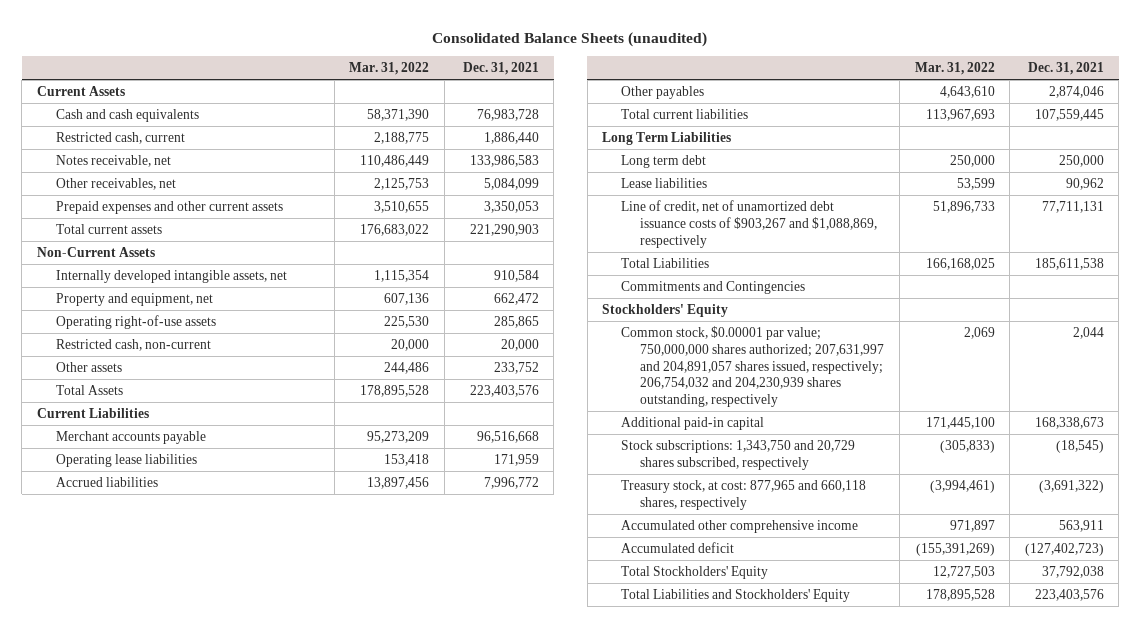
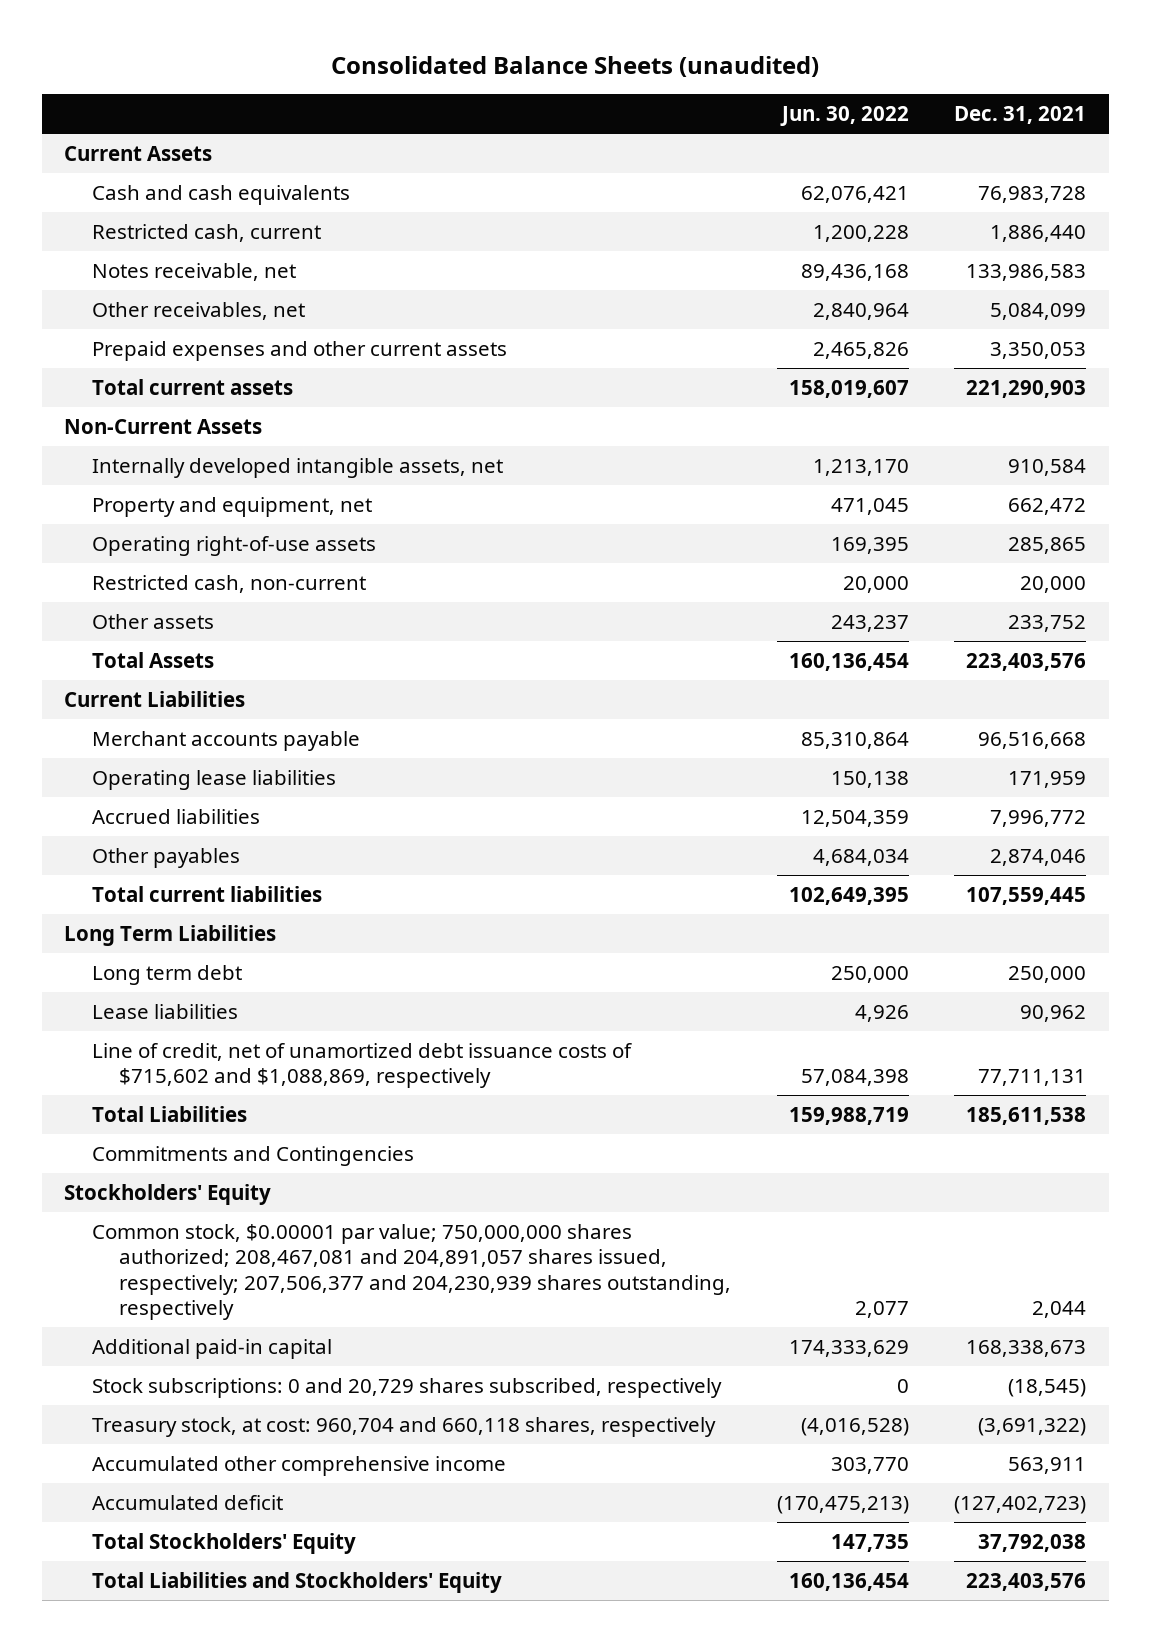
- | Mar. 31, 2022 | Dec. 31, 2021
+ | Jun. 30, 2022 | Dec. 31, 2021
- Line of credit, net of unamortized debt issuance costs of $903,267 and $1,088,869, respectively | 51,896,733 | 77,711,131
+ Line of credit, net of unamortized debt issuance costs of $715,602 and $1,088,869, respectively | 57,084,398 | 77,711,131
- Common stock, $0.00001 par value; 750,000,000 shares authorized; 207,631,997 and 204,891,057 shares issued, respectively; 206,754,032 and 204,230,939 shares outstanding, respectively | 2,069 | 2,044
+ Common stock, $0.00001 par value; 750,000,000 shares authorized; 208,467,081 and 204,891,057 shares issued, respectively; 207,506,377 and 204,230,939 shares outstanding, respectively | 2,077 | 2,044
- Stock subscriptions: 1,343,750 and 20,729 shares subscribed, respectively | (305,833) | (18,545)
- Treasury stock, at cost: 877,965 and 660,118 shares, respectively | (3,994,461) | (3,691,322)
+ Stock subscriptions: 0 and 20,729 shares subscribed, respectively | 0 | (18,545)
+ Treasury stock, at cost: 960,704 and 660,118 shares, respectively | (4,016,528) | (3,691,322)

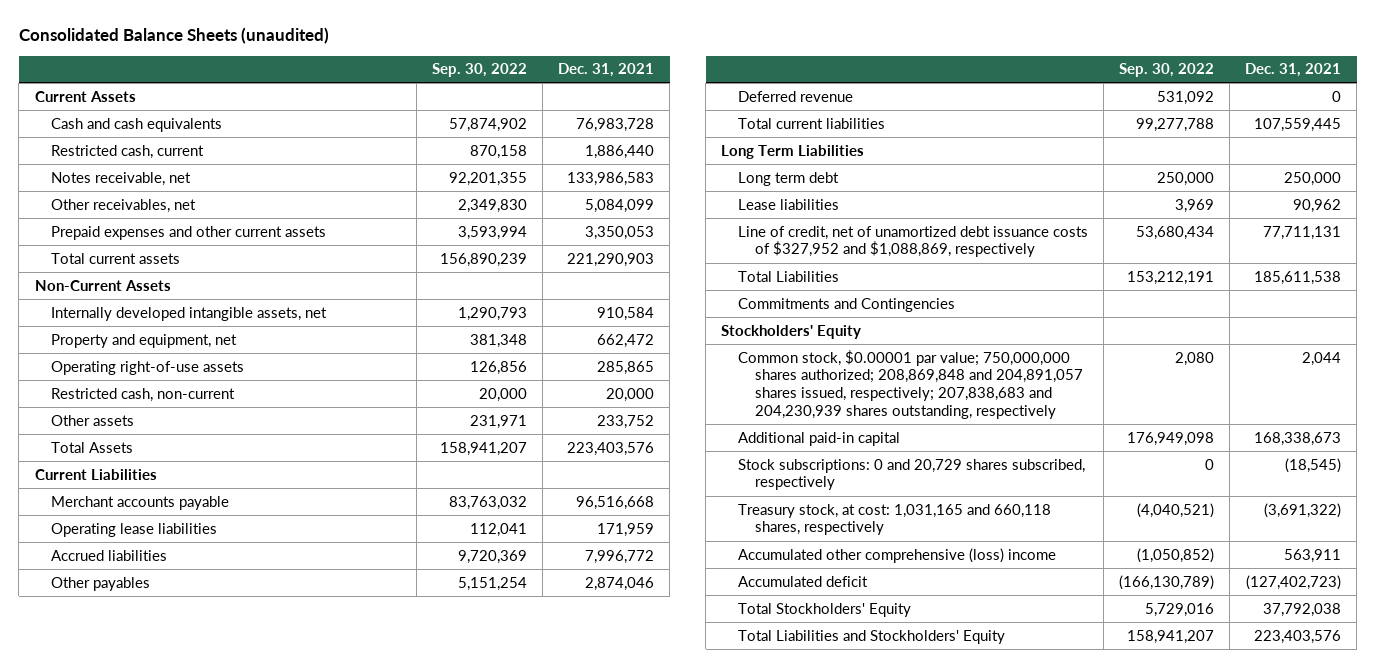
- | Jun. 30, 2022 | Dec. 31, 2021
+ | Sep. 30, 2022 | Dec. 31, 2021
+ Deferred revenue | 531,092 | 0
- Line of credit, net of unamortized debt issuance costs of $715,602 and $1,088,869, respectively | 57,084,398 | 77,711,131
+ Line of credit, net of unamortized debt issuance costs of $327,952 and $1,088,869, respectively | 53,680,434 | 77,711,131
- Common stock, $0.00001 par value; 750,000,000 shares authorized; 208,467,081 and 204,891,057 shares issued, respectively; 207,506,377 and 204,230,939 shares outstanding, respectively | 2,077 | 2,044
+ Common stock, $0.00001 par value; 750,000,000 shares authorized; 208,869,848 and 204,891,057 shares issued, respectively; 207,838,683 and 204,230,939 shares outstanding, respectively | 2,080 | 2,044
- Treasury stock, at cost: 960,704 and 660,118 shares, respectively | (4,016,528) | (3,691,322)
- Accumulated other comprehensive income | 303,770 | 563,911
+ Treasury stock, at cost: 1,031,165 and 660,118 shares, respectively | (4,040,521) | (3,691,322)
+ Accumulated other comprehensive (loss) income | (1,050,852) | 563,911

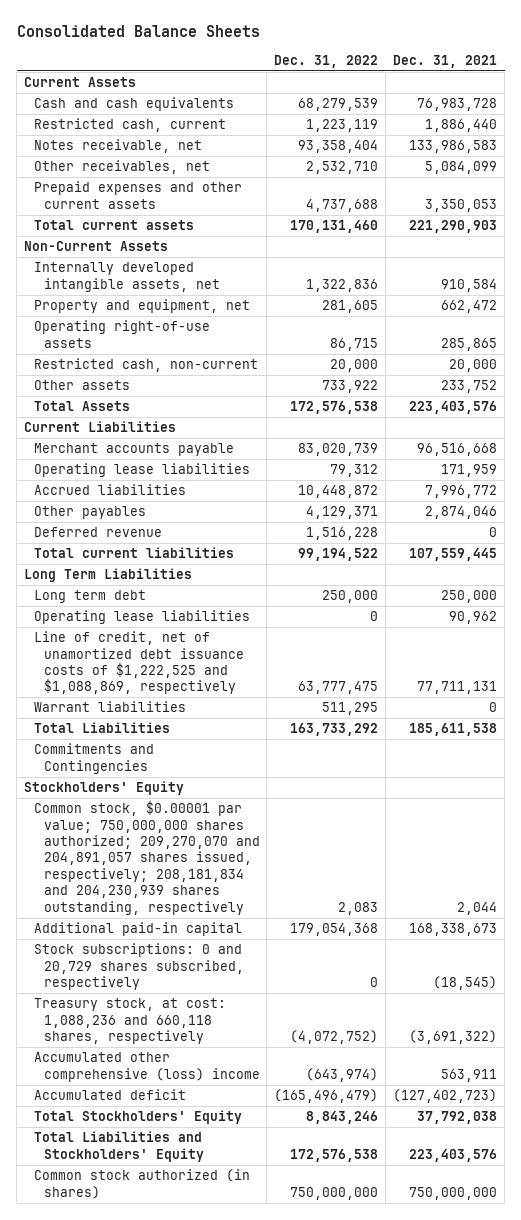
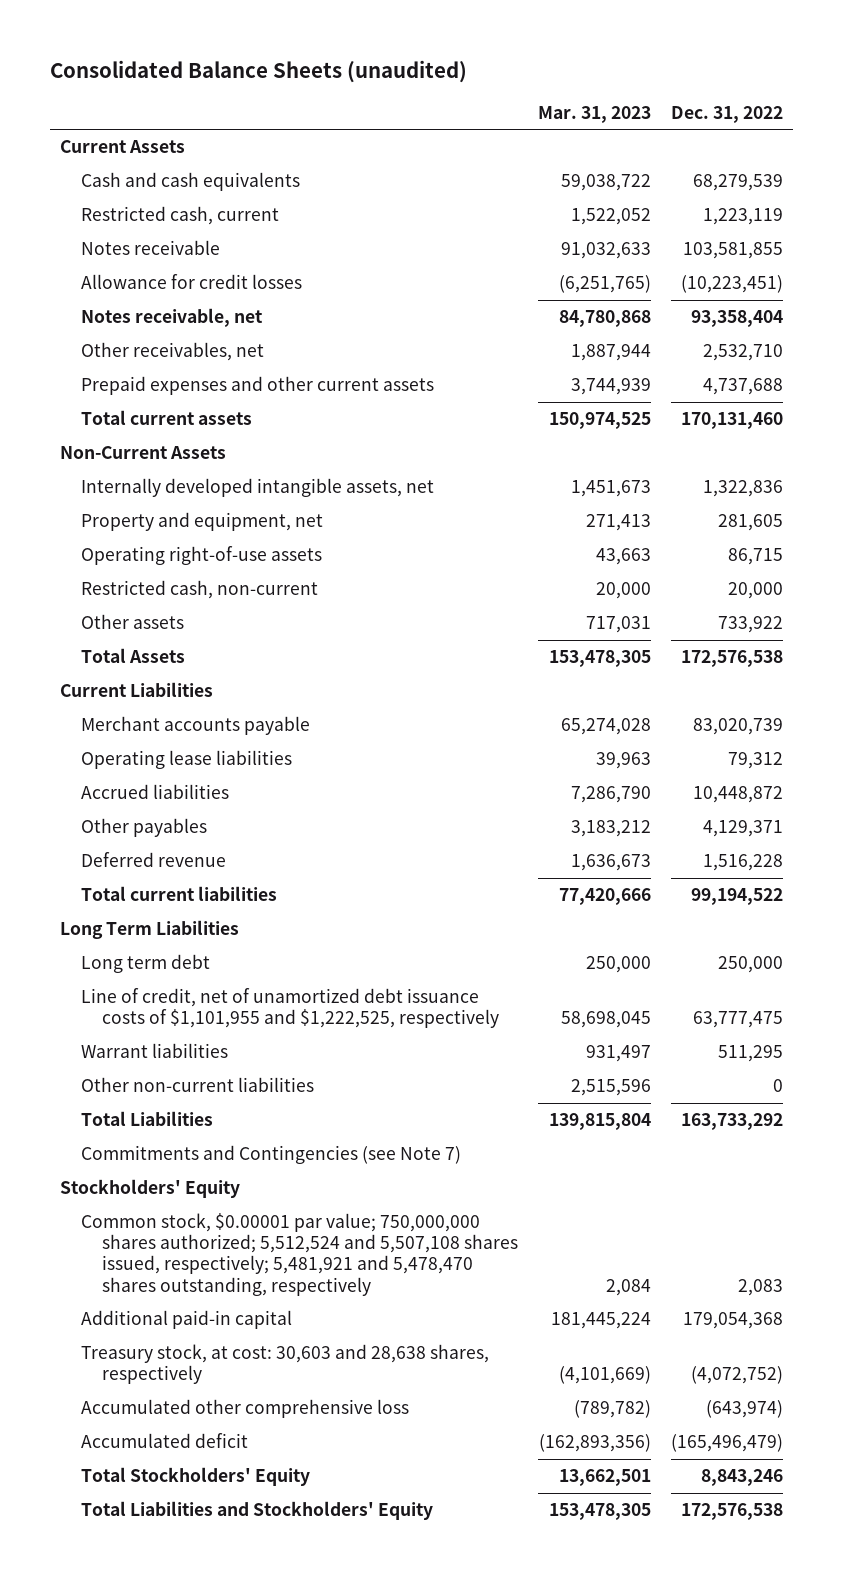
- Consolidated Balance Sheets
+ Consolidated Balance Sheets (unaudited)
- | Dec. 31, 2022 | Dec. 31, 2021
+ | Mar. 31, 2023 | Dec. 31, 2022
+ Notes receivable | 91,032,633 | 103,581,855
+ Allowance for credit losses | (6,251,765) | (10,223,451)
- Operating lease liabilities | 0 | 90,962
- Line of credit, net of unamortized debt issuance costs of $1,222,525 and $1,088,869, respectively | 63,777,475 | 77,711,131
+ Line of credit, net of unamortized debt issuance costs of $1,101,955 and $1,222,525, respectively | 58,698,045 | 63,777,475
+ Other non-current liabilities | 2,515,596 | 0
- Commitments and Contingencies
+ Commitments and Contingencies (see Note 7)
- Common stock, $0.00001 par value; 750,000,000 shares authorized; 209,270,070 and 204,891,057 shares issued, respectively; 208,181,834 and 204,230,939 shares outstanding, respectively | 2,083 | 2,044
+ Common stock, $0.00001 par value; 750,000,000 shares authorized; 5,512,524 and 5,507,108 shares issued, respectively; 5,481,921 and 5,478,470 shares outstanding, respectively | 2,084 | 2,083
- Stock subscriptions: 0 and 20,729 shares subscribed, respectively | 0 | (18,545)
- Treasury stock, at cost: 1,088,236 and 660,118 shares, respectively | (4,072,752) | (3,691,322)
- Accumulated other comprehensive (loss) income | (643,974) | 563,911
+ Treasury stock, at cost: 30,603 and 28,638 shares, respectively | (4,101,669) | (4,072,752)
+ Accumulated other comprehensive loss | (789,782) | (643,974)
- Common stock authorized (in shares) | 750,000,000 | 750,000,000

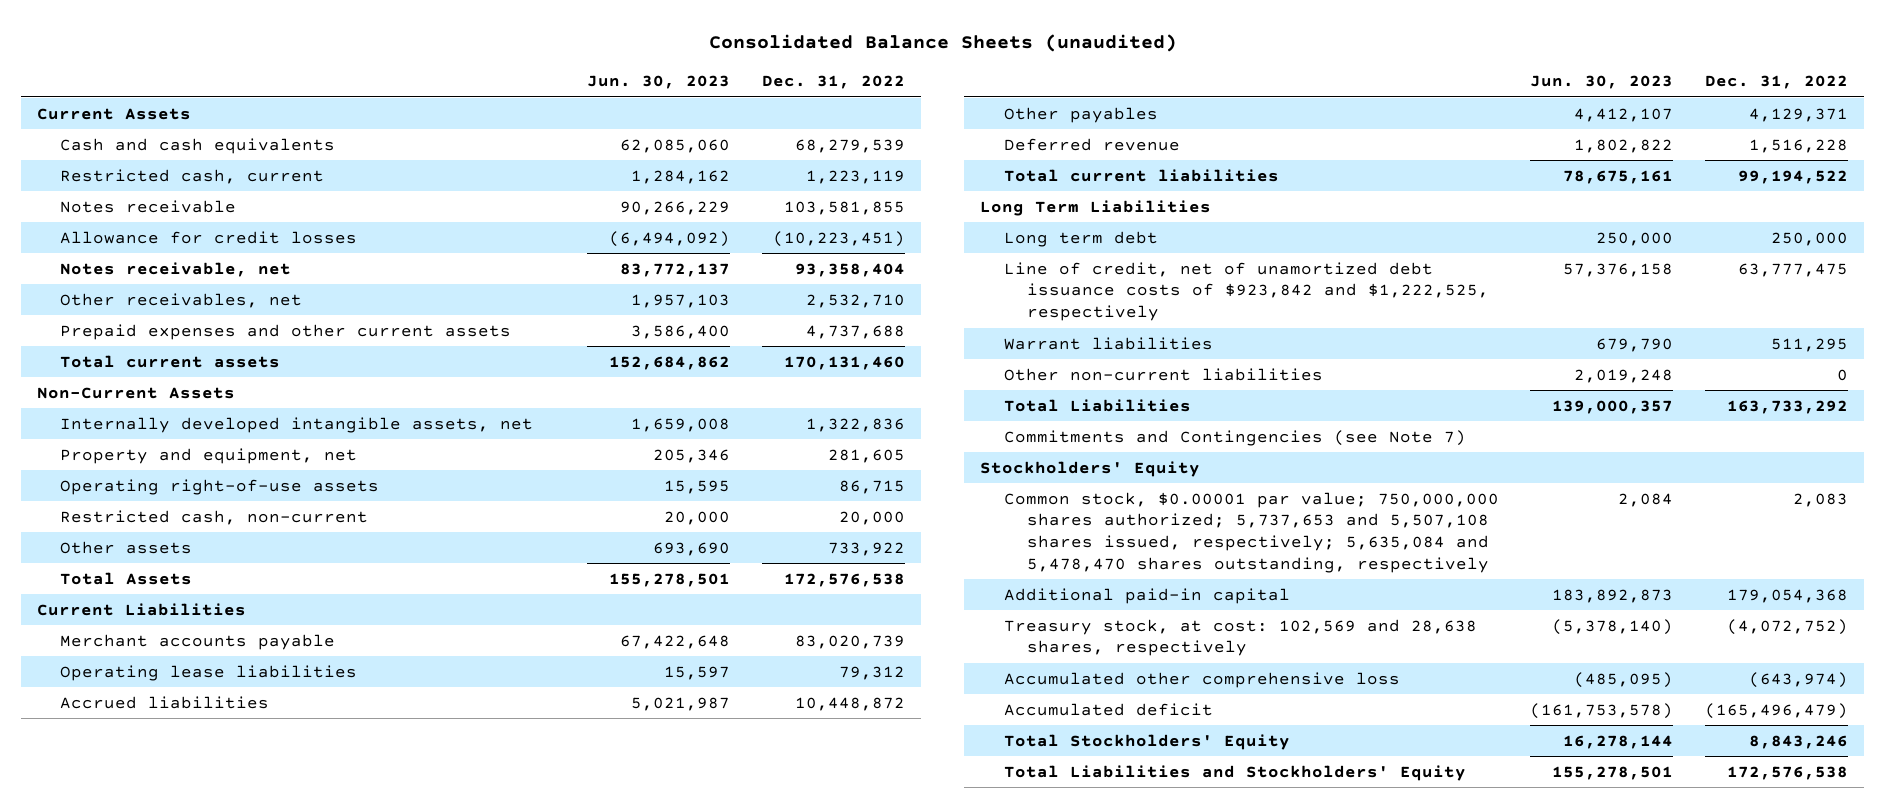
- | Mar. 31, 2023 | Dec. 31, 2022
+ | Jun. 30, 2023 | Dec. 31, 2022
- Line of credit, net of unamortized debt issuance costs of $1,101,955 and $1,222,525, respectively | 58,698,045 | 63,777,475
+ Line of credit, net of unamortized debt issuance costs of $923,842 and $1,222,525, respectively | 57,376,158 | 63,777,475
- Common stock, $0.00001 par value; 750,000,000 shares authorized; 5,512,524 and 5,507,108 shares issued, respectively; 5,481,921 and 5,478,470 shares outstanding, respectively | 2,084 | 2,083
+ Common stock, $0.00001 par value; 750,000,000 shares authorized; 5,737,653 and 5,507,108 shares issued, respectively; 5,635,084 and 5,478,470 shares outstanding, respectively | 2,084 | 2,083
- Treasury stock, at cost: 30,603 and 28,638 shares, respectively | (4,101,669) | (4,072,752)
+ Treasury stock, at cost: 102,569 and 28,638 shares, respectively | (5,378,140) | (4,072,752)

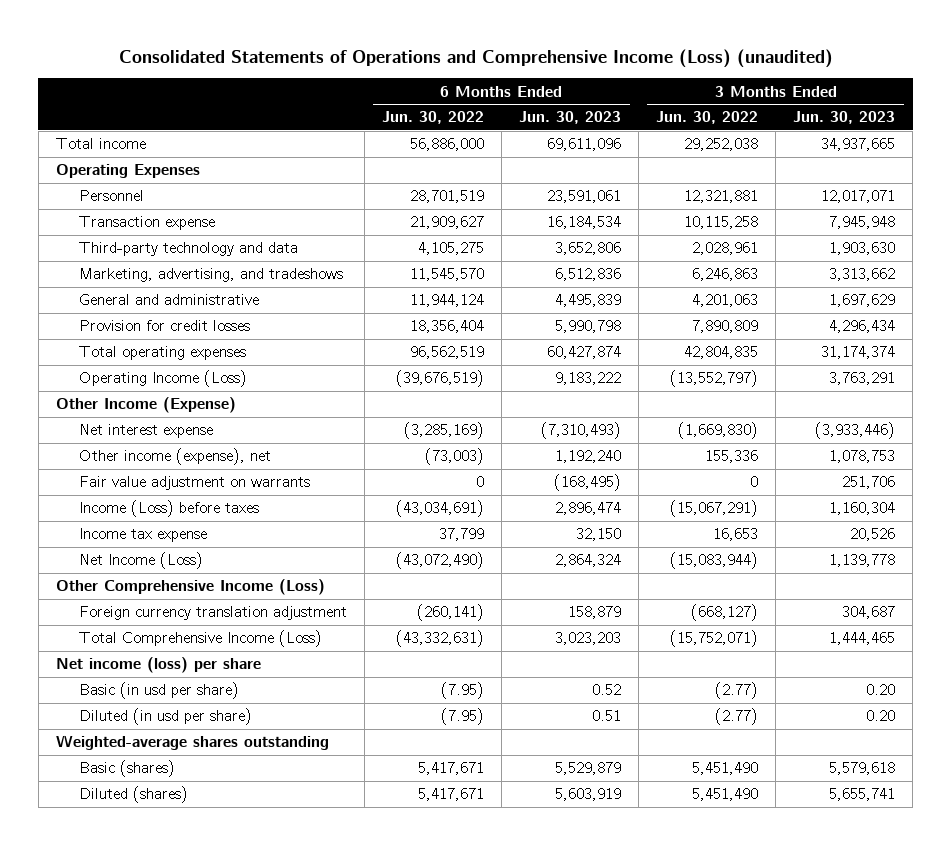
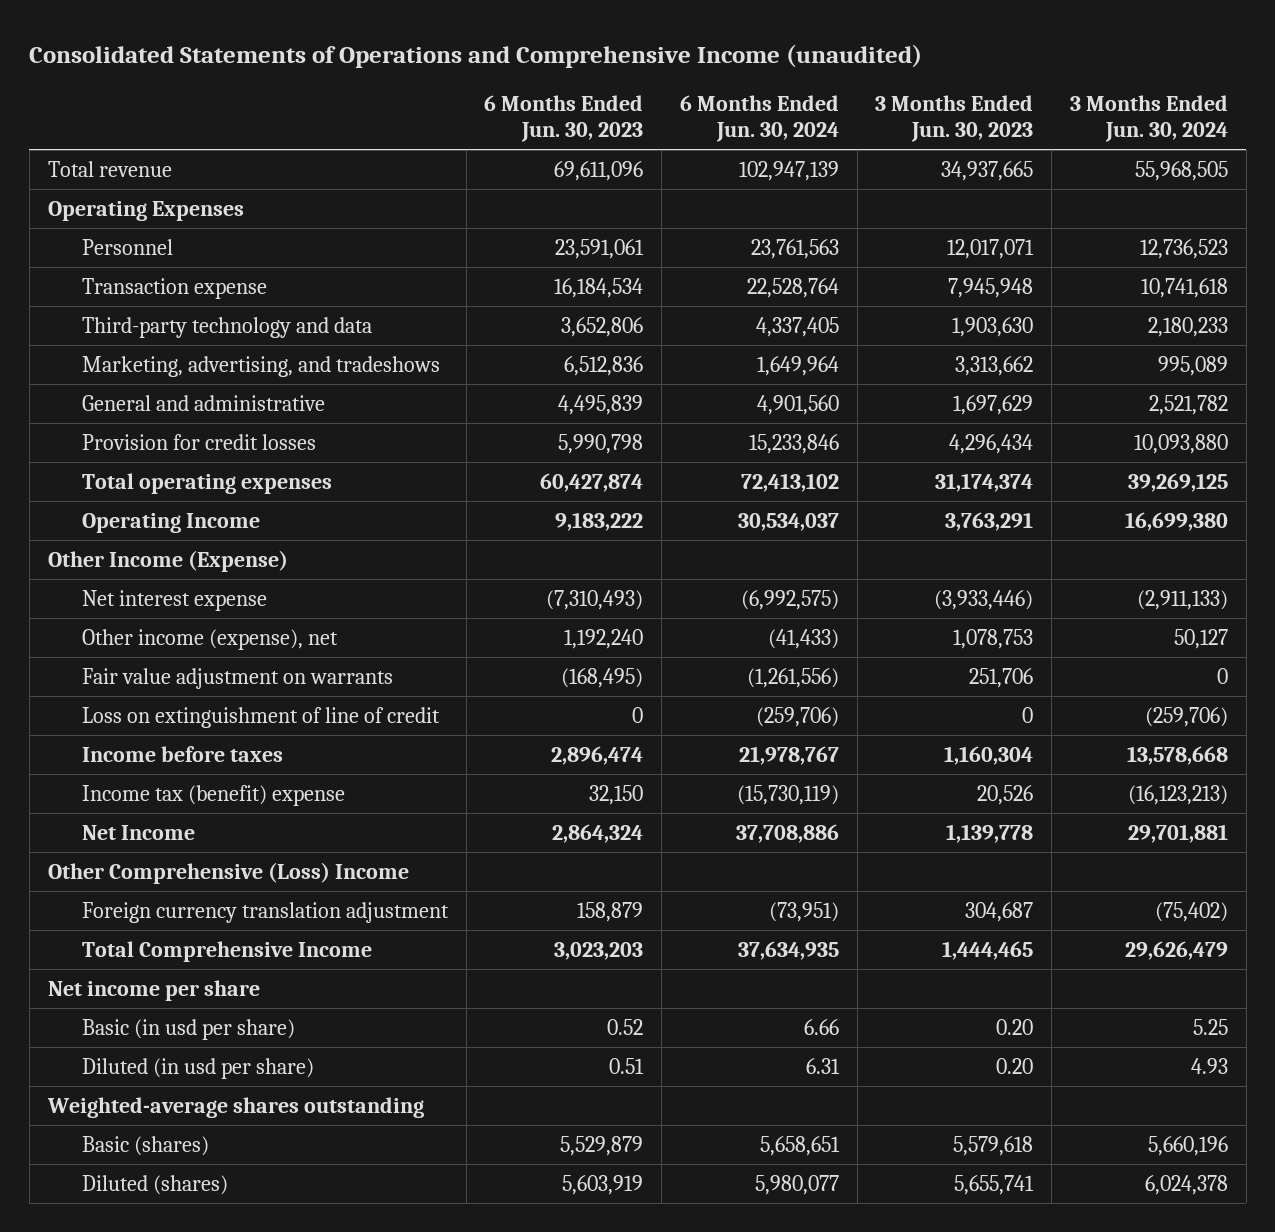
- Consolidated Statements of Operations and Comprehensive Income (Loss) (unaudited)
+ Consolidated Statements of Operations and Comprehensive Income (unaudited)
- | 6 Months Ended Jun. 30, 2022 | 6 Months Ended Jun. 30, 2023 | 3 Months Ended Jun. 30, 2022 | 3 Months Ended Jun. 30, 2023
+ | 6 Months Ended Jun. 30, 2023 | 6 Months Ended Jun. 30, 2024 | 3 Months Ended Jun. 30, 2023 | 3 Months Ended Jun. 30, 2024
- Total income | 56,886,000 | 69,611,096 | 29,252,038 | 34,937,665
+ Total revenue | 69,611,096 | 102,947,139 | 34,937,665 | 55,968,505
- Operating Income (Loss) | (39,676,519) | 9,183,222 | (13,552,797) | 3,763,291
+ Operating Income | 9,183,222 | 30,534,037 | 3,763,291 | 16,699,380
- Income (Loss) before taxes | (43,034,691) | 2,896,474 | (15,067,291) | 1,160,304
- Income tax expense | 37,799 | 32,150 | 16,653 | 20,526
- Net Income (Loss) | (43,072,490) | 2,864,324 | (15,083,944) | 1,139,778
- Other Comprehensive Income (Loss)
+ Loss on extinguishment of line of credit | 0 | (259,706) | 0 | (259,706)
+ Income before taxes | 2,896,474 | 21,978,767 | 1,160,304 | 13,578,668
+ Income tax (benefit) expense | 32,150 | (15,730,119) | 20,526 | (16,123,213)
+ Net Income | 2,864,324 | 37,708,886 | 1,139,778 | 29,701,881
+ Other Comprehensive (Loss) Income
- Total Comprehensive Income (Loss) | (43,332,631) | 3,023,203 | (15,752,071) | 1,444,465
- Net income (loss) per share
+ Total Comprehensive Income | 3,023,203 | 37,634,935 | 1,444,465 | 29,626,479
+ Net income per share

